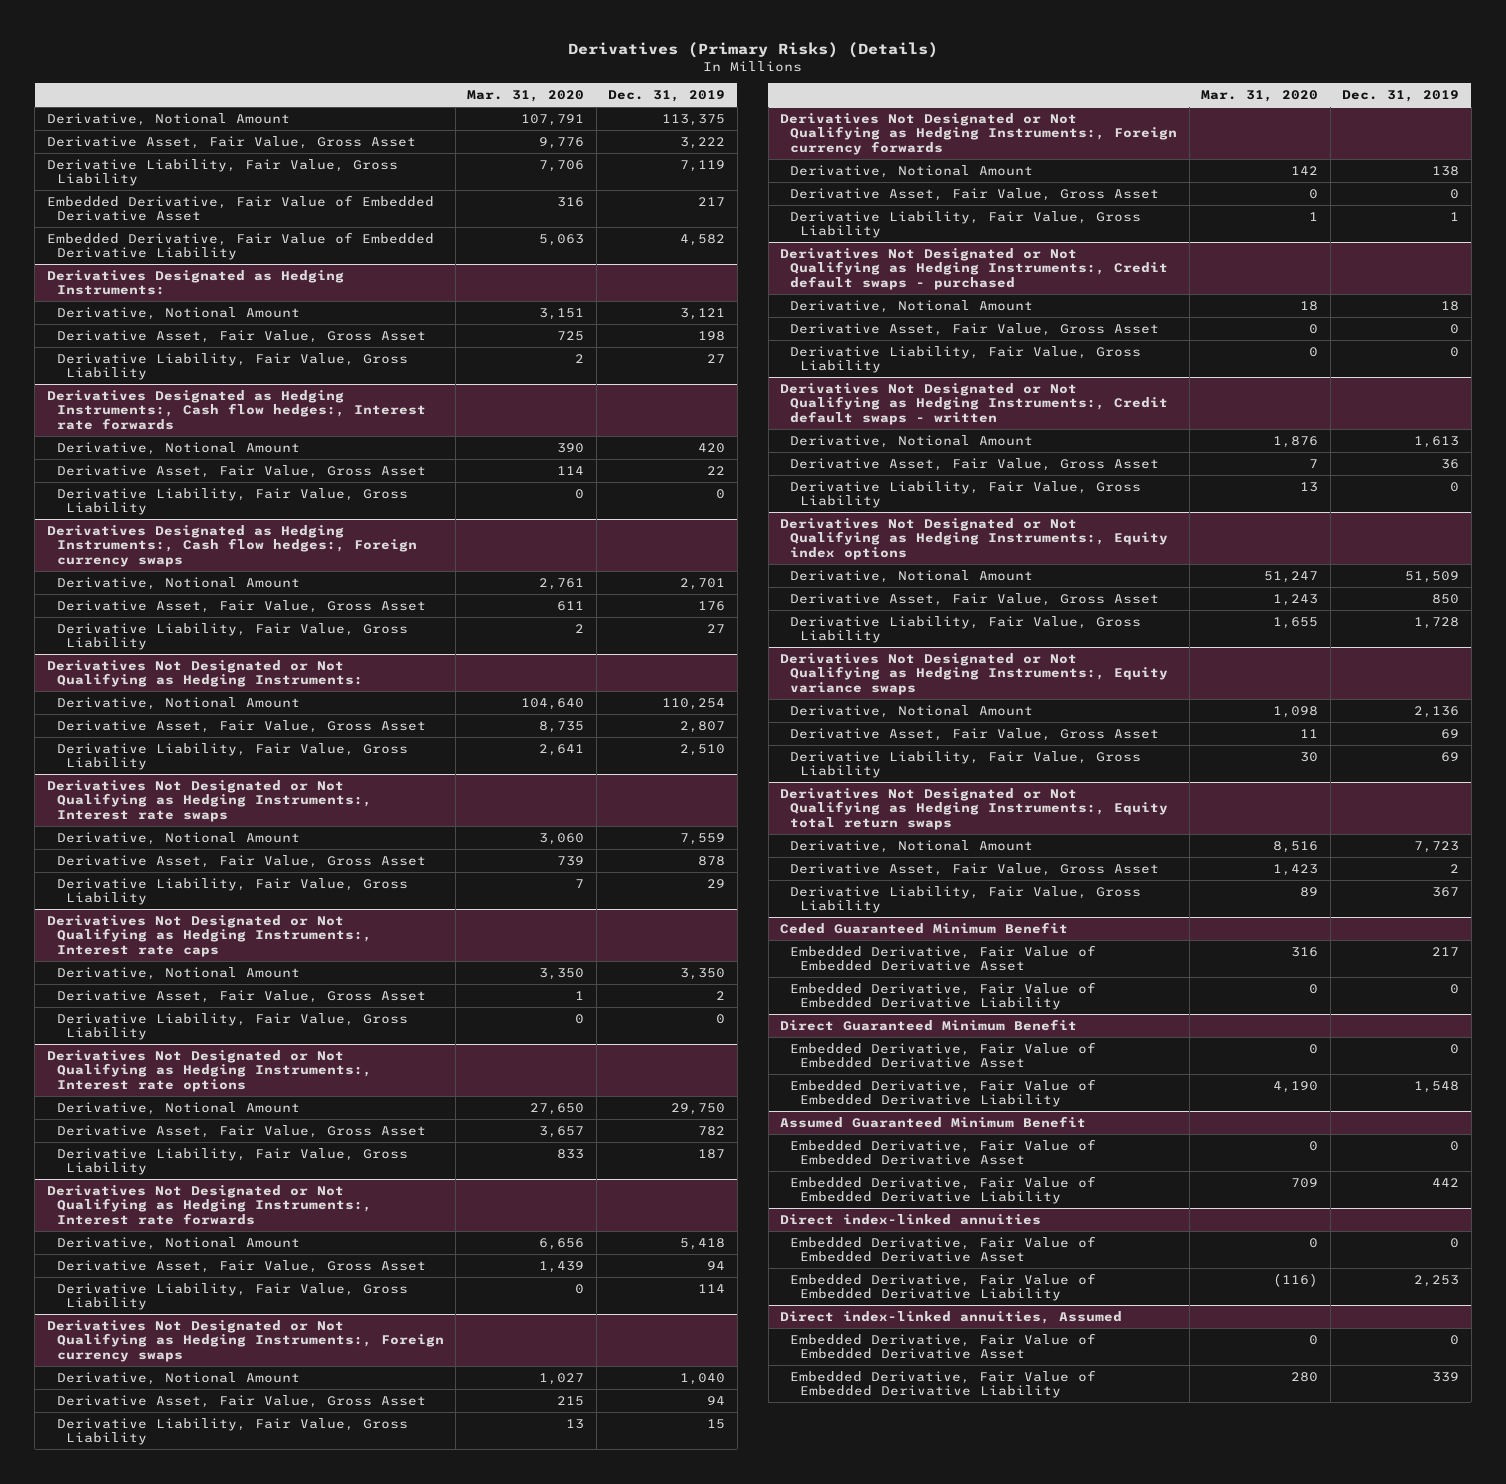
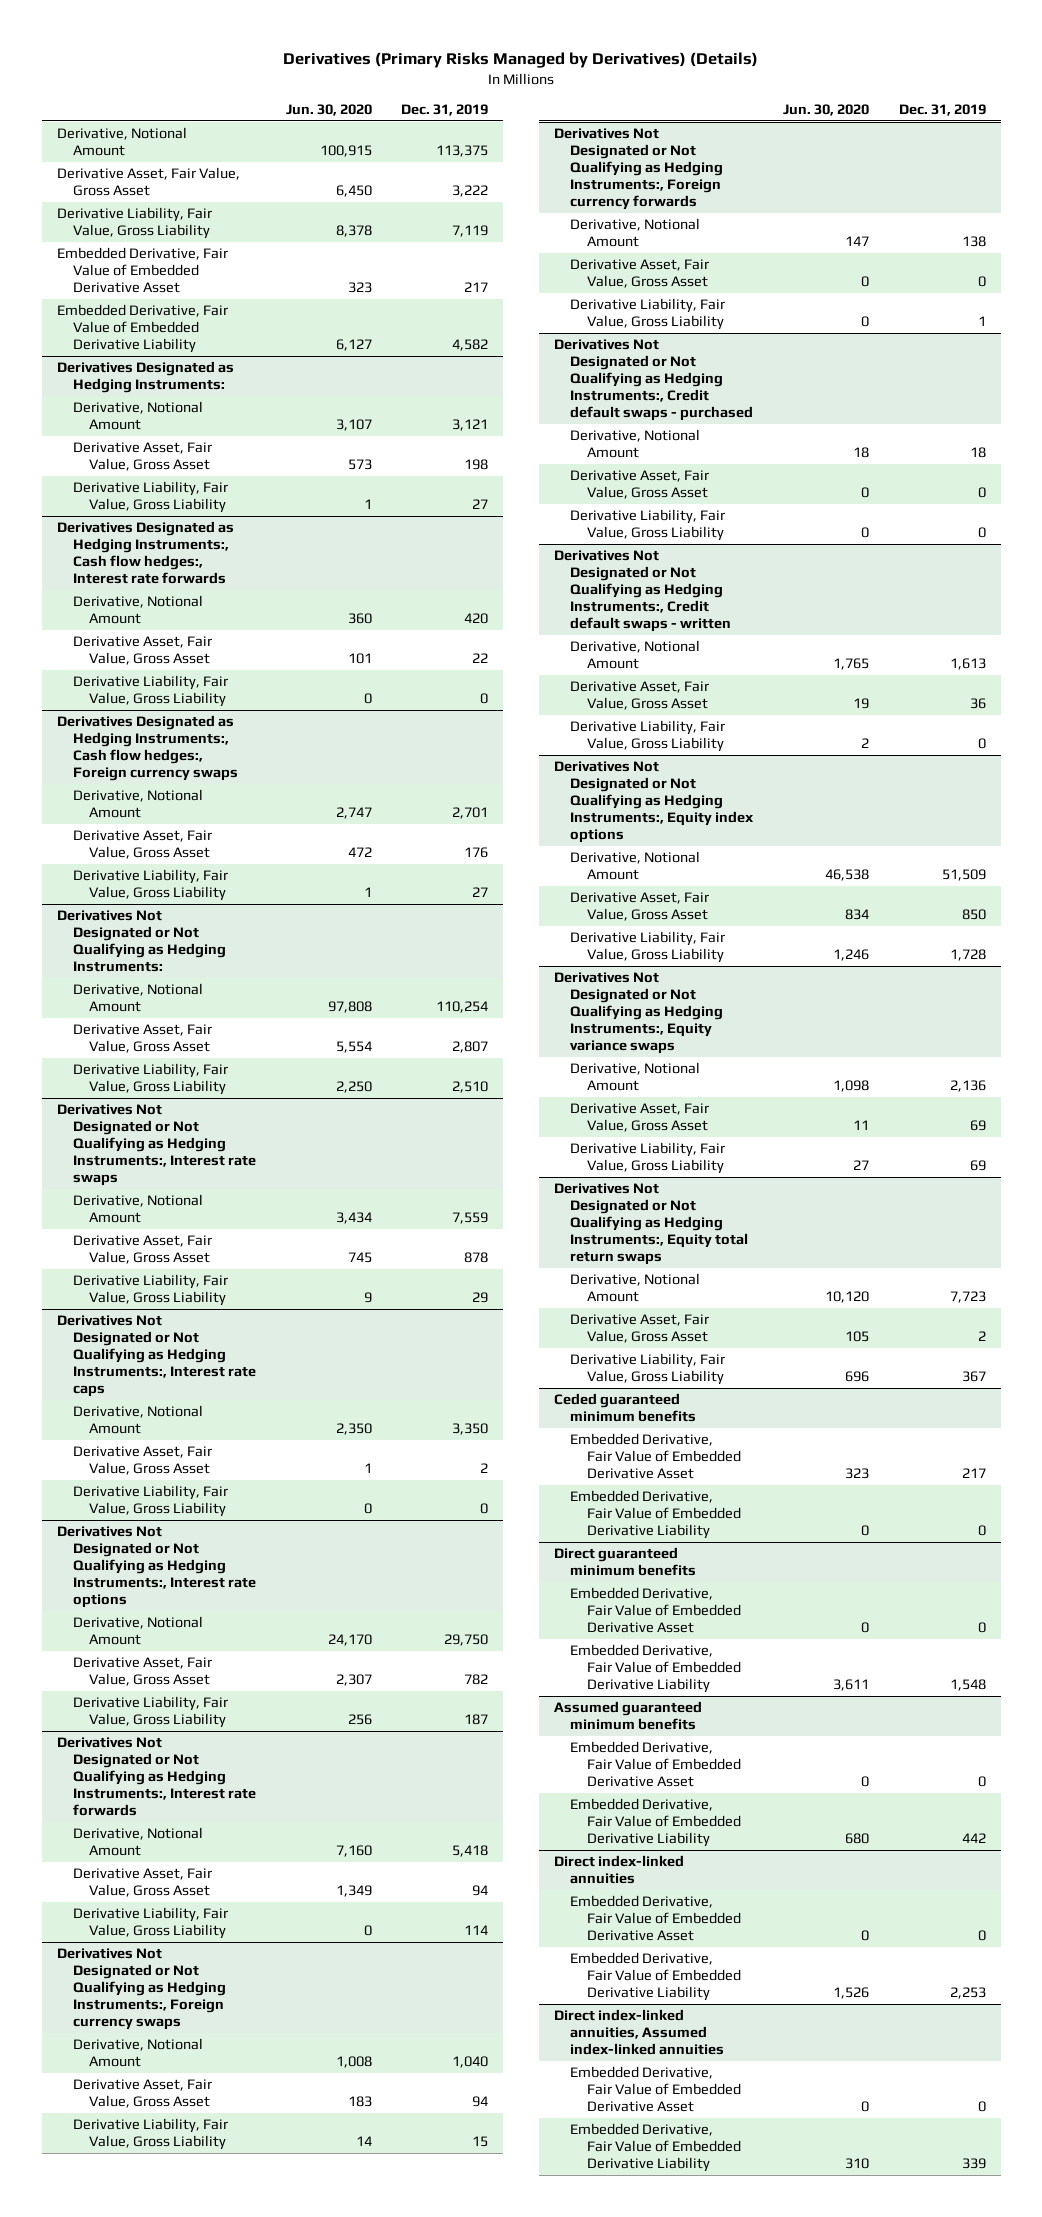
- Derivatives (Primary Risks) (Details)
+ Derivatives (Primary Risks Managed by Derivatives) (Details)
- | Mar. 31, 2020 | Dec. 31, 2019
+ | Jun. 30, 2020 | Dec. 31, 2019
- Ceded Guaranteed Minimum Benefit
+ Ceded guaranteed minimum benefits
- Direct Guaranteed Minimum Benefit
+ Direct guaranteed minimum benefits
- Assumed Guaranteed Minimum Benefit
+ Assumed guaranteed minimum benefits
- Direct index-linked annuities, Assumed
+ Direct index-linked annuities, Assumed index-linked annuities

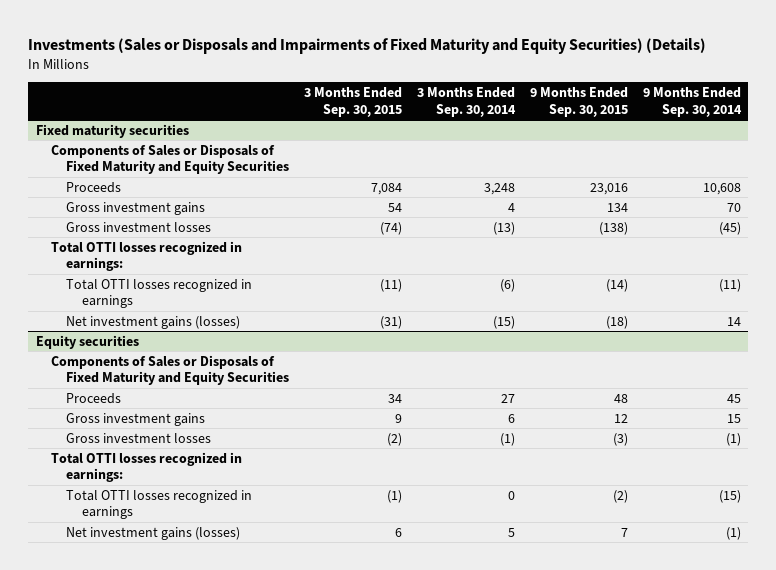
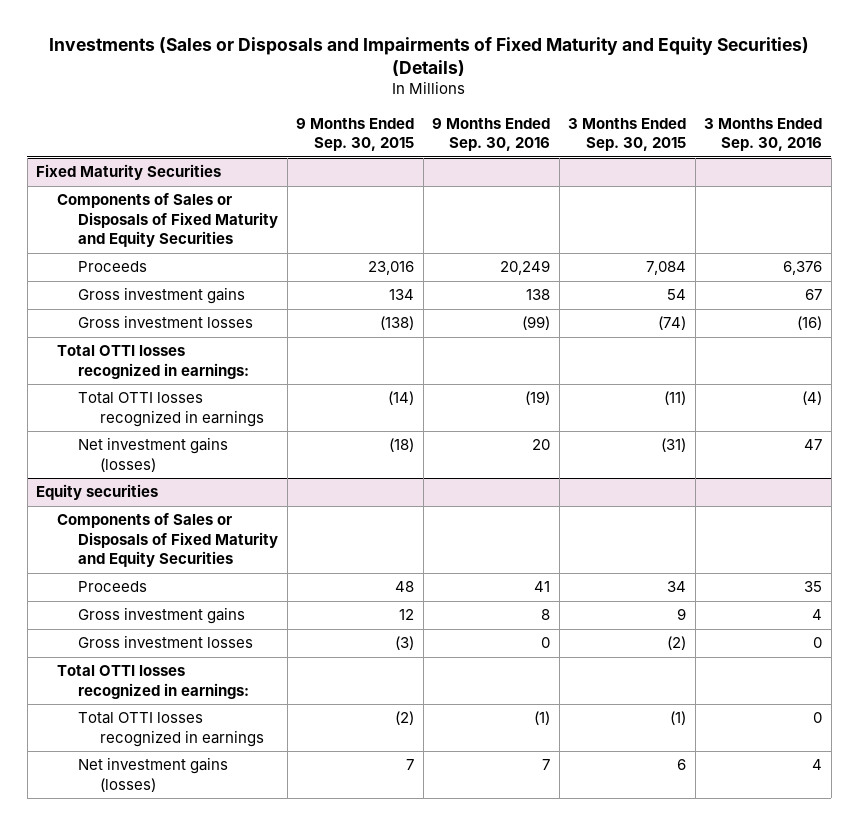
- | 3 Months Ended Sep. 30, 2015 | 3 Months Ended Sep. 30, 2014 | 9 Months Ended Sep. 30, 2015 | 9 Months Ended Sep. 30, 2014
+ | 9 Months Ended Sep. 30, 2015 | 9 Months Ended Sep. 30, 2016 | 3 Months Ended Sep. 30, 2015 | 3 Months Ended Sep. 30, 2016
- Fixed maturity securities
+ Fixed Maturity Securities

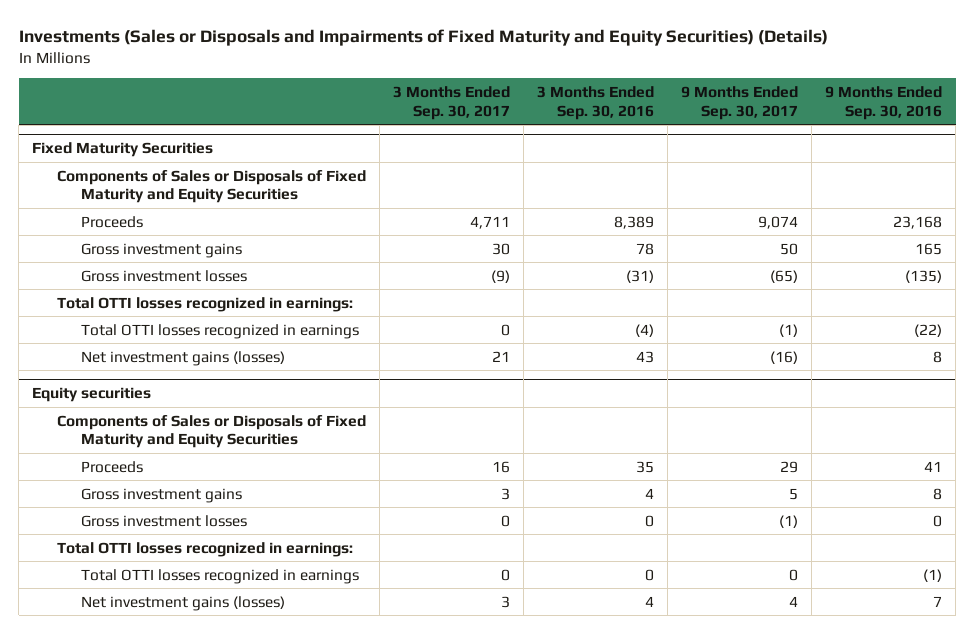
- | 9 Months Ended Sep. 30, 2015 | 9 Months Ended Sep. 30, 2016 | 3 Months Ended Sep. 30, 2015 | 3 Months Ended Sep. 30, 2016
+ | 3 Months Ended Sep. 30, 2017 | 3 Months Ended Sep. 30, 2016 | 9 Months Ended Sep. 30, 2017 | 9 Months Ended Sep. 30, 2016
@ Fixed Maturity Securities
- Proceeds | 23,016 | 20,249 | 7,084 | 6,376
- Gross investment gains | 134 | 138 | 54 | 67
- Gross investment losses | (138) | (99) | (74) | (16)
+ Proceeds | 4,711 | 8,389 | 9,074 | 23,168
+ Gross investment gains | 30 | 78 | 50 | 165
+ Gross investment losses | (9) | (31) | (65) | (135)
- Total OTTI losses recognized in earnings | (14) | (19) | (11) | (4)
- Net investment gains (losses) | (18) | 20 | (31) | 47
+ Total OTTI losses recognized in earnings | 0 | (4) | (1) | (22)
+ Net investment gains (losses) | 21 | 43 | (16) | 8

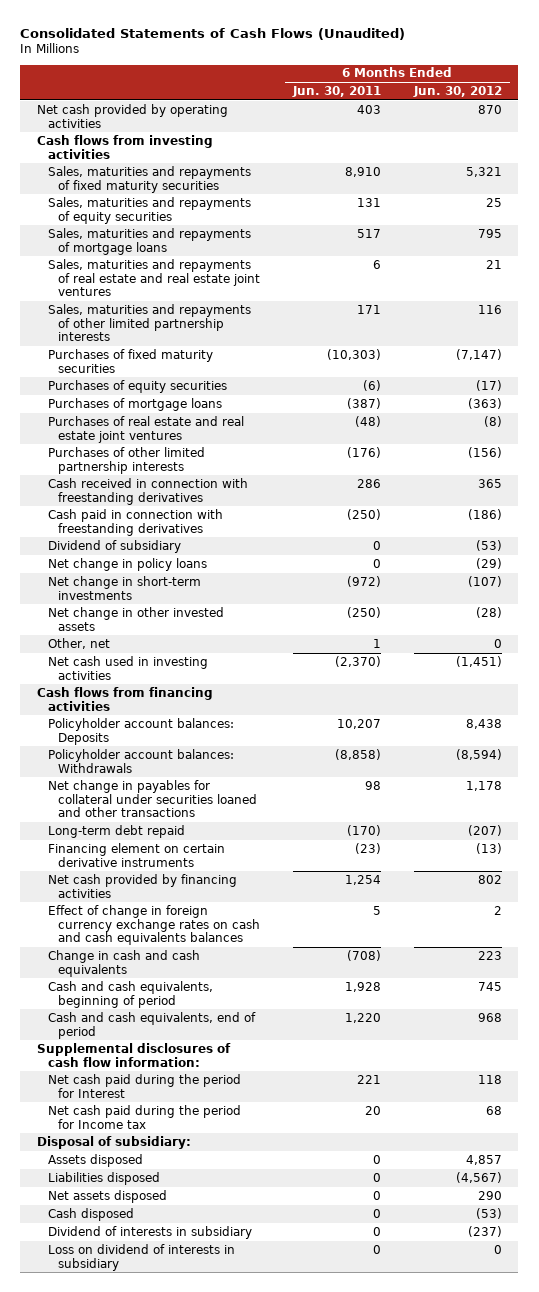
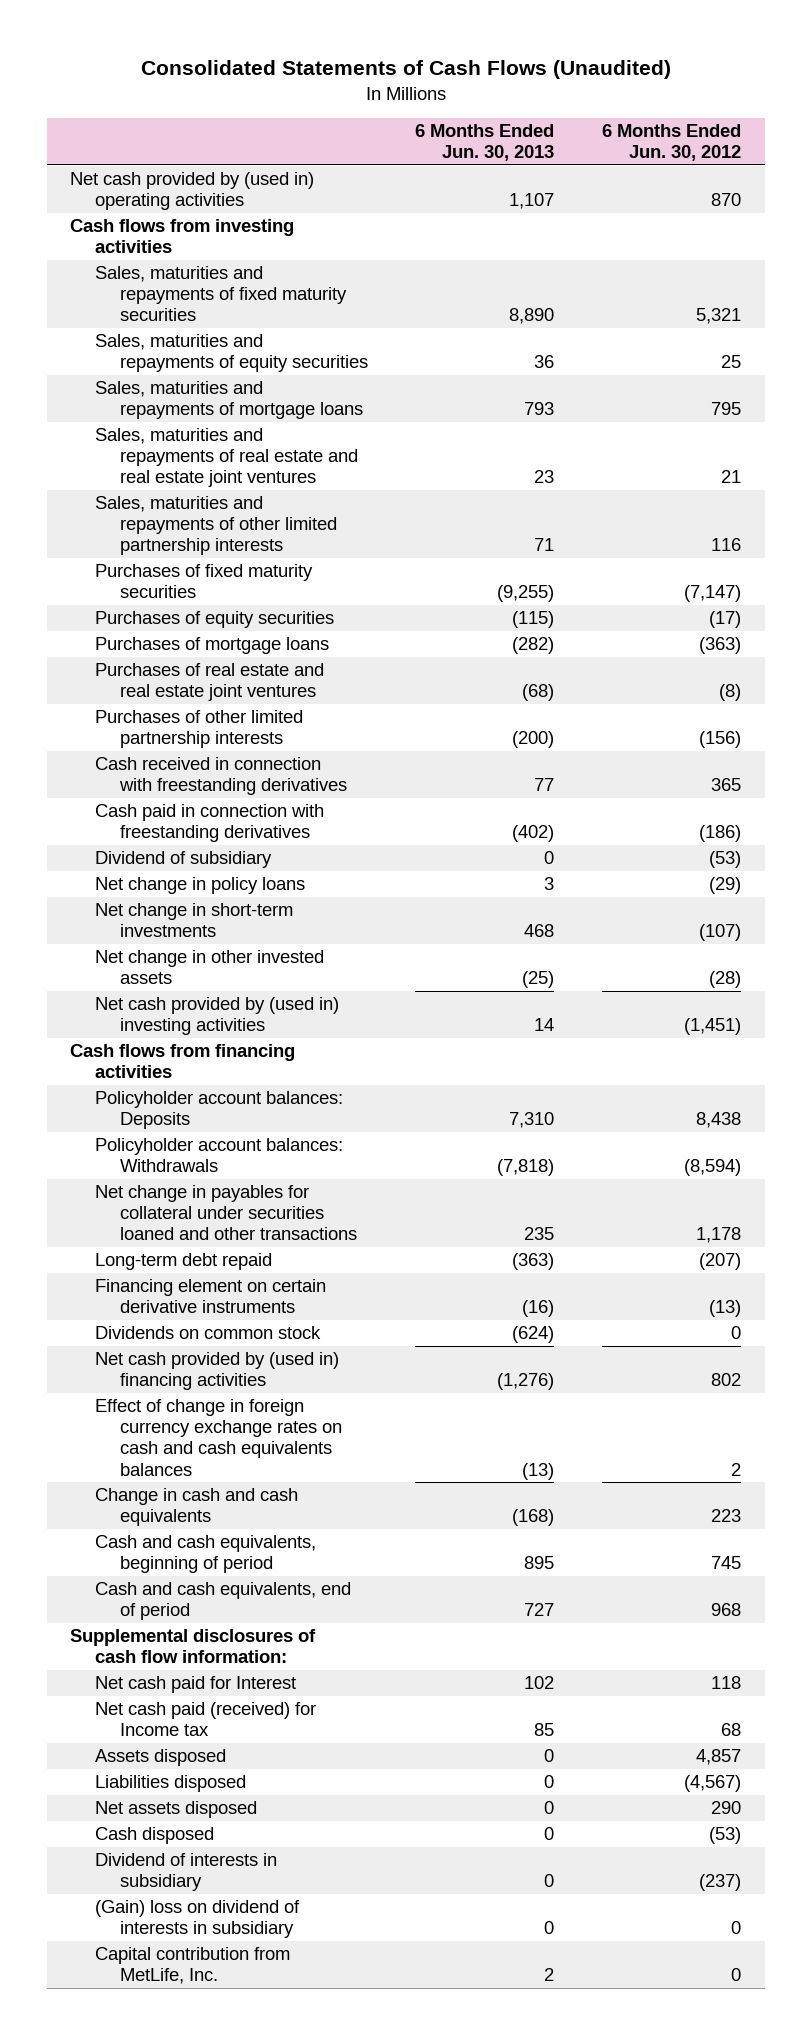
- | 6 Months Ended Jun. 30, 2011 | 6 Months Ended Jun. 30, 2012
+ | 6 Months Ended Jun. 30, 2013 | 6 Months Ended Jun. 30, 2012
- Net cash provided by operating activities | 403 | 870
+ Net cash provided by (used in) operating activities | 1,107 | 870
- Other, net | 1 | 0
- Net cash used in investing activities | (2,370) | (1,451)
+ Net cash provided by (used in) investing activities | 14 | (1,451)
- Net cash provided by financing activities | 1,254 | 802
+ Dividends on common stock | (624) | 0
+ Net cash provided by (used in) financing activities | (1,276) | 802
- Net cash paid during the period for Interest | 221 | 118
- Net cash paid during the period for Income tax | 20 | 68
- Disposal of subsidiary:
+ Net cash paid for Interest | 102 | 118
+ Net cash paid (received) for Income tax | 85 | 68
- Loss on dividend of interests in subsidiary | 0 | 0
+ (Gain) loss on dividend of interests in subsidiary | 0 | 0
+ Capital contribution from MetLife, Inc. | 2 | 0

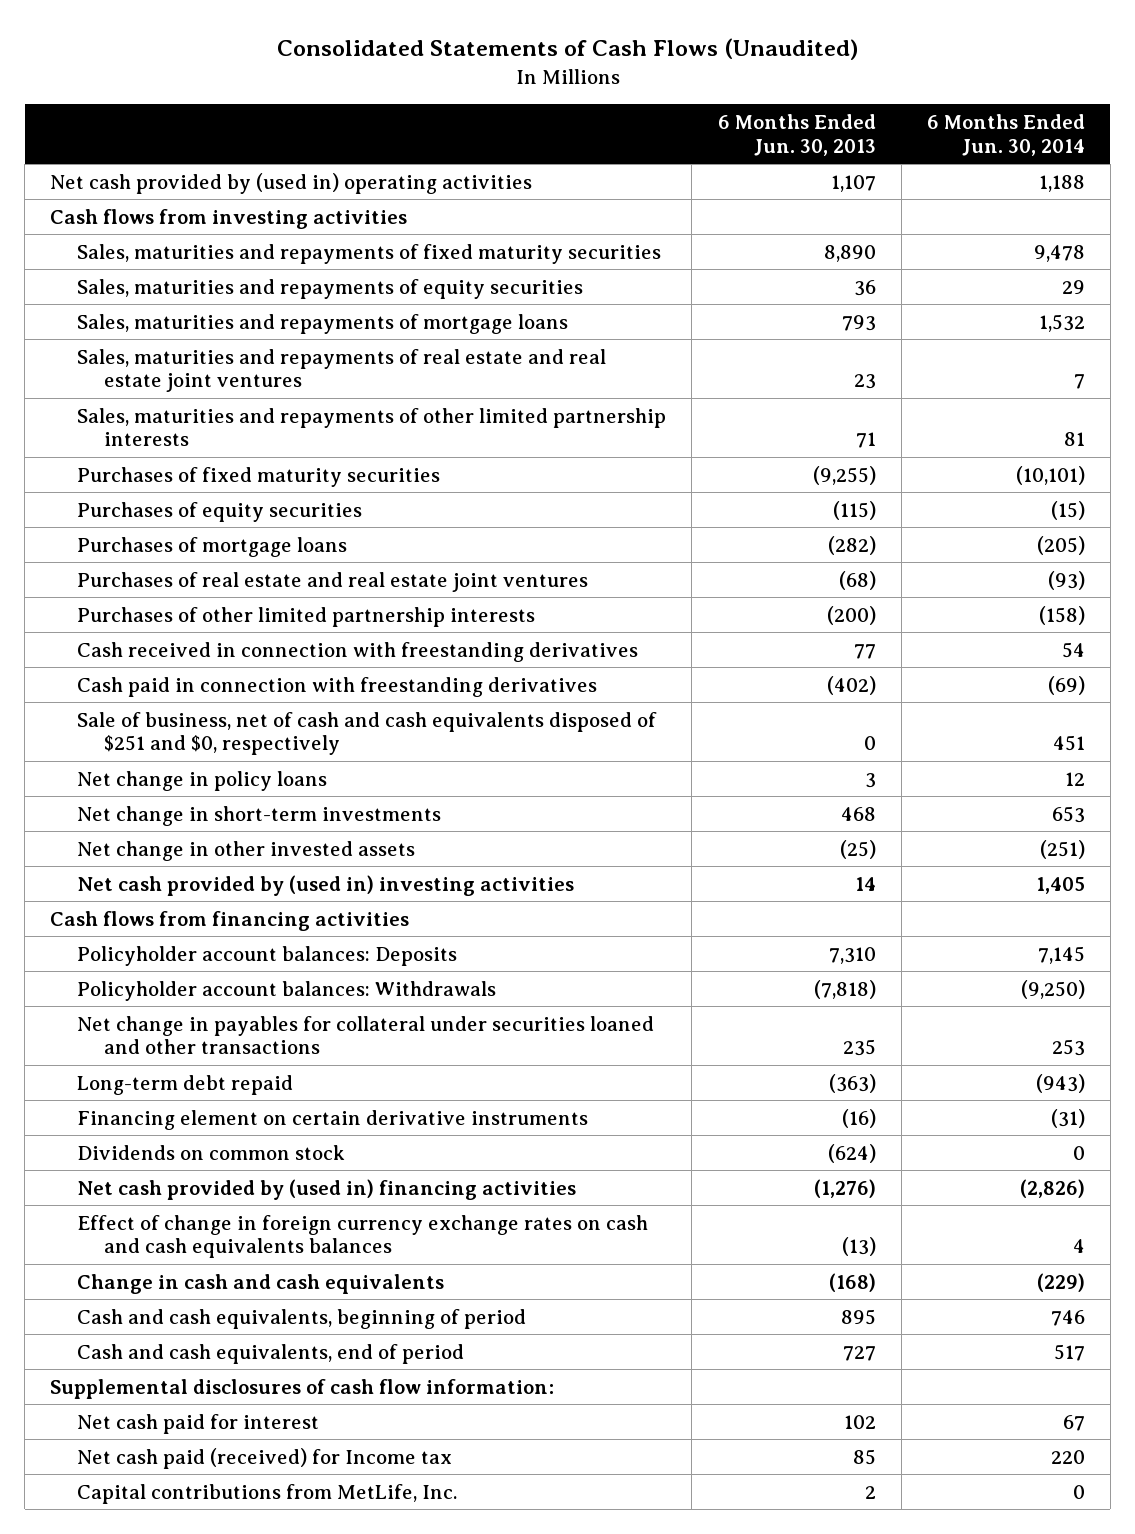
- | 6 Months Ended Jun. 30, 2013 | 6 Months Ended Jun. 30, 2012
+ | 6 Months Ended Jun. 30, 2013 | 6 Months Ended Jun. 30, 2014
- Dividend of subsidiary | 0 | (53)
+ Sale of business, net of cash and cash equivalents disposed of $251 and $0, respectively | 0 | 451
- Net cash paid for Interest | 102 | 118
+ Net cash paid for interest | 102 | 67
- Assets disposed | 0 | 4,857
- Liabilities disposed | 0 | (4,567)
- Net assets disposed | 0 | 290
- Cash disposed | 0 | (53)
- Dividend of interests in subsidiary | 0 | (237)
- (Gain) loss on dividend of interests in subsidiary | 0 | 0
- Capital contribution from MetLife, Inc. | 2 | 0
+ Capital contributions from MetLife, Inc. | 2 | 0

